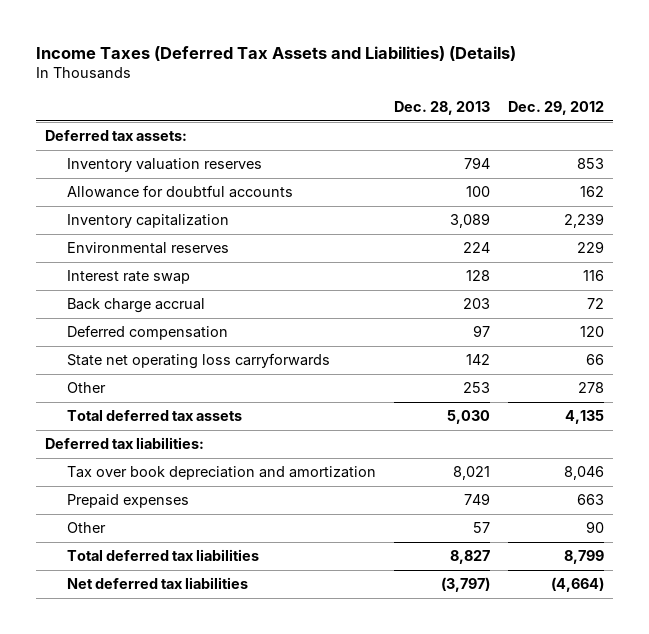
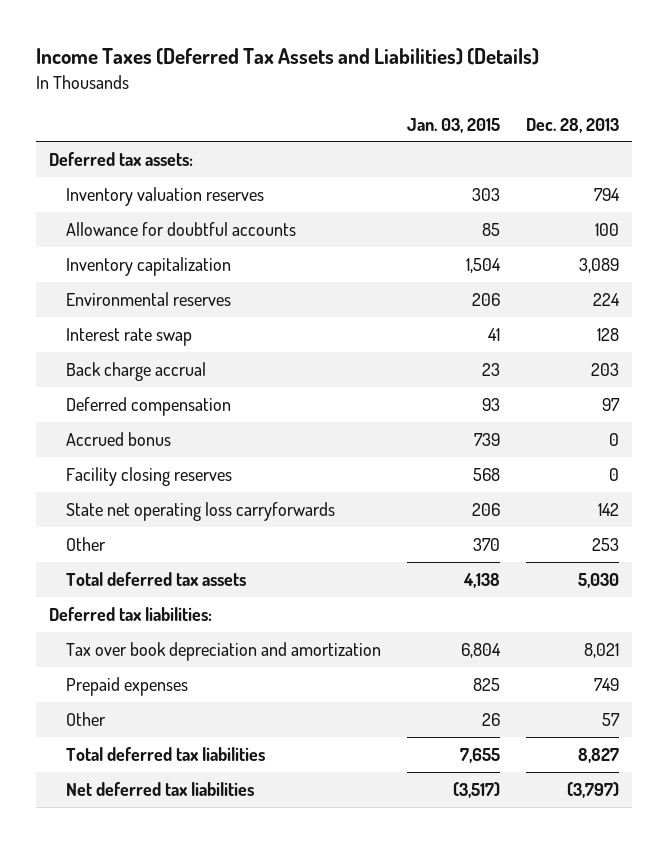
- | Dec. 28, 2013 | Dec. 29, 2012
+ | Jan. 03, 2015 | Dec. 28, 2013
+ Accrued bonus | 739 | 0
+ Facility closing reserves | 568 | 0

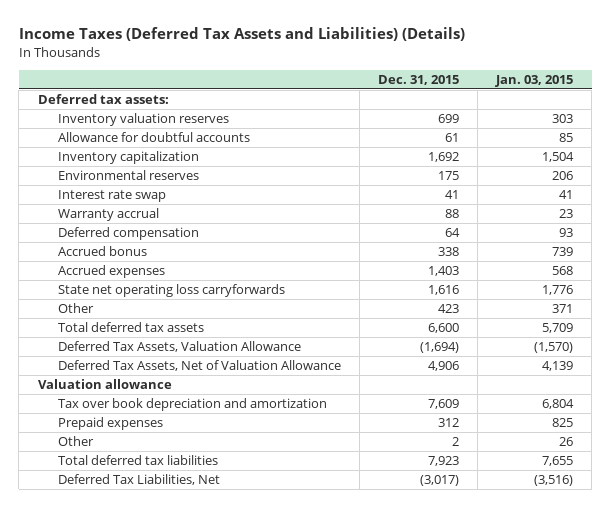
- | Jan. 03, 2015 | Dec. 28, 2013
+ | Dec. 31, 2015 | Jan. 03, 2015
- Back charge accrual | 23 | 203
+ Warranty accrual | 88 | 23
- Facility closing reserves | 568 | 0
- State net operating loss carryforwards | 206 | 142
- Other | 370 | 253
- Total deferred tax assets | 4,138 | 5,030
- Deferred tax liabilities:
+ Accrued expenses | 1,403 | 568
+ State net operating loss carryforwards | 1,616 | 1,776
+ Other | 423 | 371
+ Total deferred tax assets | 6,600 | 5,709
+ Deferred Tax Assets, Valuation Allowance | (1,694) | (1,570)
+ Deferred Tax Assets, Net of Valuation Allowance | 4,906 | 4,139
+ Valuation allowance
- Net deferred tax liabilities | (3,517) | (3,797)
+ Deferred Tax Liabilities, Net | (3,017) | (3,516)

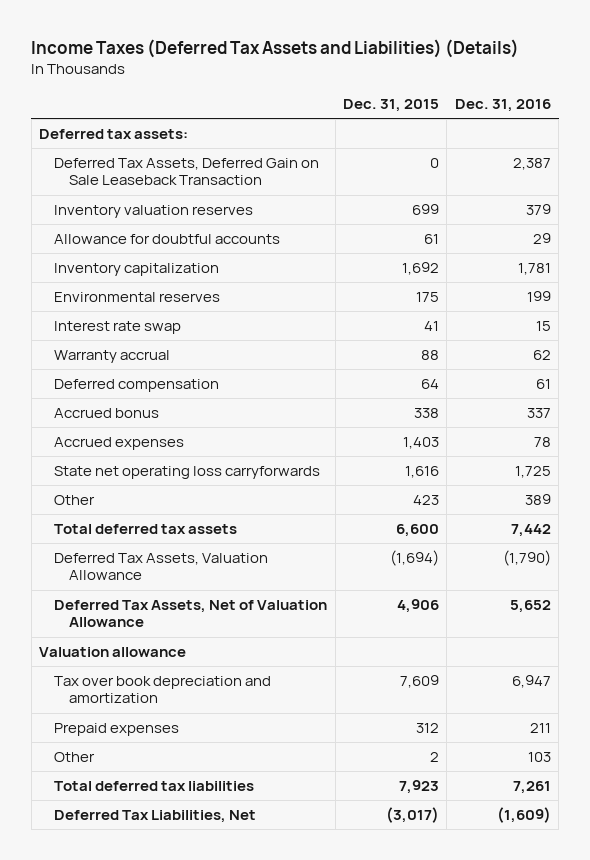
- | Dec. 31, 2015 | Jan. 03, 2015
+ | Dec. 31, 2015 | Dec. 31, 2016
+ Deferred Tax Assets, Deferred Gain on Sale Leaseback Transaction | 0 | 2,387

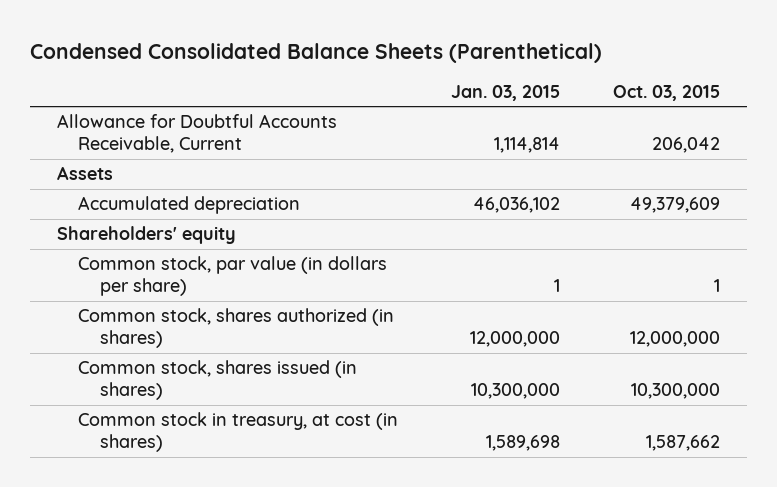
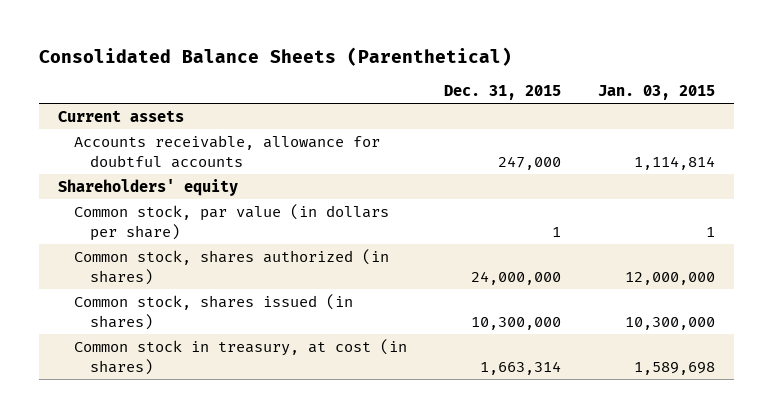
- Condensed Consolidated Balance Sheets (Parenthetical)
+ Consolidated Balance Sheets (Parenthetical)
- | Jan. 03, 2015 | Oct. 03, 2015
+ | Dec. 31, 2015 | Jan. 03, 2015
- Allowance for Doubtful Accounts Receivable, Current | 1,114,814 | 206,042
- Assets
- Accumulated depreciation | 46,036,102 | 49,379,609
+ Current assets
+ Accounts receivable, allowance for doubtful accounts | 247,000 | 1,114,814

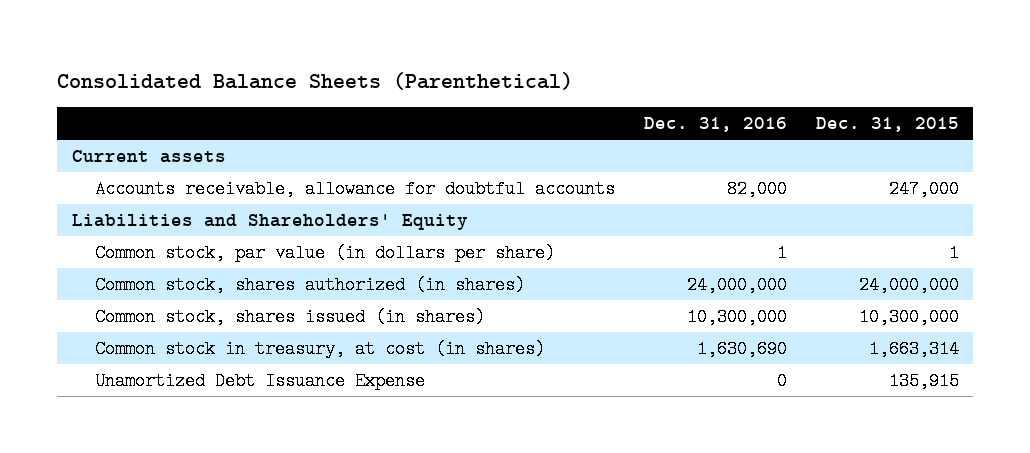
- | Dec. 31, 2015 | Jan. 03, 2015
+ | Dec. 31, 2016 | Dec. 31, 2015
- Shareholders' equity
+ Liabilities and Shareholders' Equity
+ Unamortized Debt Issuance Expense | 0 | 135,915

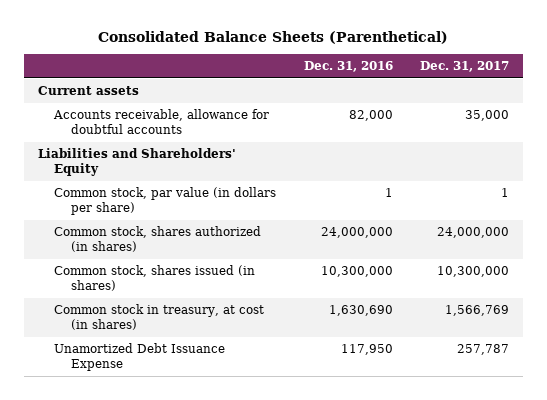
- | Dec. 31, 2016 | Dec. 31, 2015
+ | Dec. 31, 2016 | Dec. 31, 2017
- Unamortized Debt Issuance Expense | 0 | 135,915
+ Unamortized Debt Issuance Expense | 117,950 | 257,787

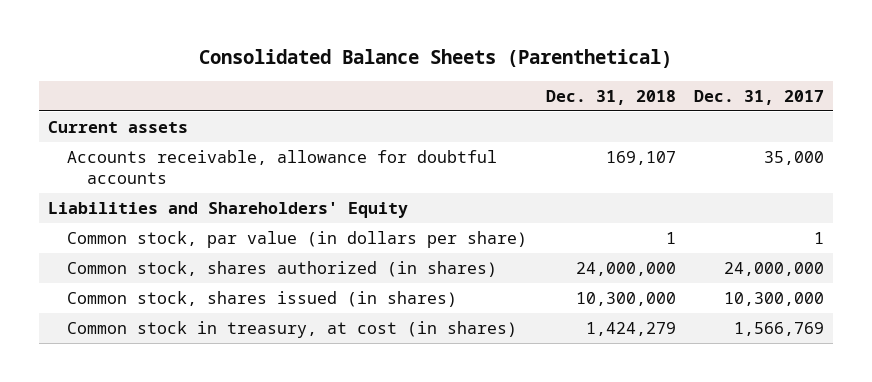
- | Dec. 31, 2016 | Dec. 31, 2017
+ | Dec. 31, 2018 | Dec. 31, 2017
- Unamortized Debt Issuance Expense | 117,950 | 257,787

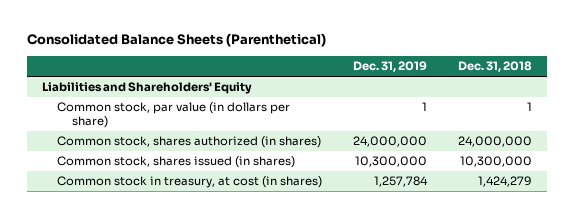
- | Dec. 31, 2018 | Dec. 31, 2017
+ | Dec. 31, 2019 | Dec. 31, 2018
- Current assets
- Accounts receivable, allowance for doubtful accounts | 169,107 | 35,000

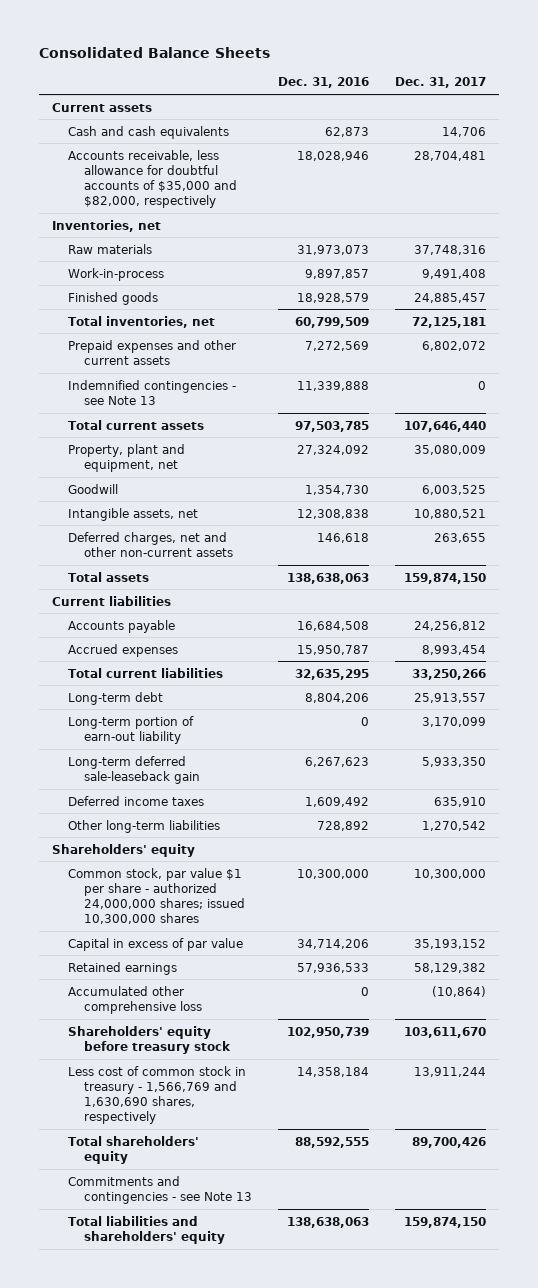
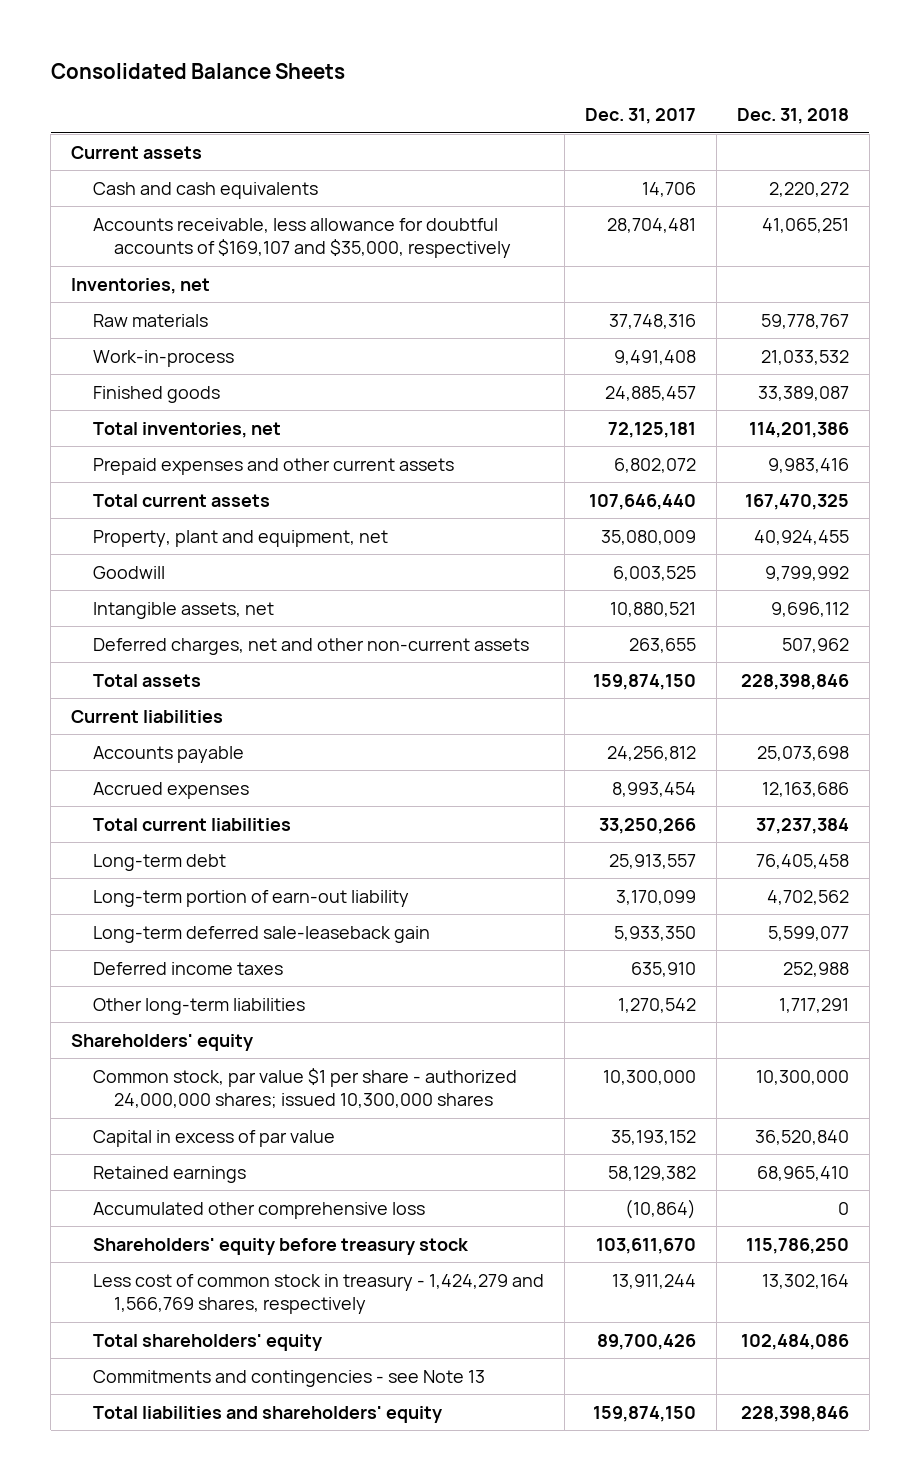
- | Dec. 31, 2016 | Dec. 31, 2017
+ | Dec. 31, 2017 | Dec. 31, 2018
- Accounts receivable, less allowance for doubtful accounts of $35,000 and $82,000, respectively | 18,028,946 | 28,704,481
+ Accounts receivable, less allowance for doubtful accounts of $169,107 and $35,000, respectively | 28,704,481 | 41,065,251
- Indemnified contingencies - see Note 13 | 11,339,888 | 0
- Less cost of common stock in treasury - 1,566,769 and 1,630,690 shares, respectively | 14,358,184 | 13,911,244
+ Less cost of common stock in treasury - 1,424,279 and 1,566,769 shares, respectively | 13,911,244 | 13,302,164

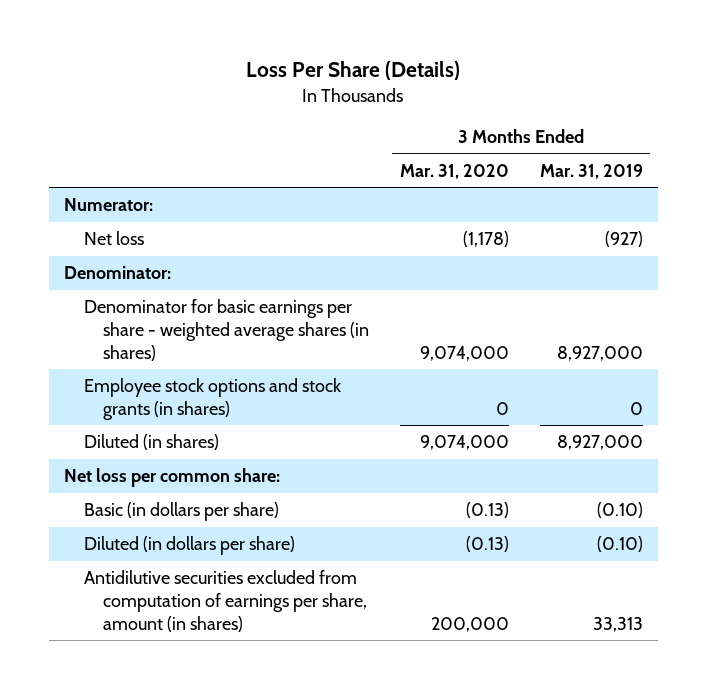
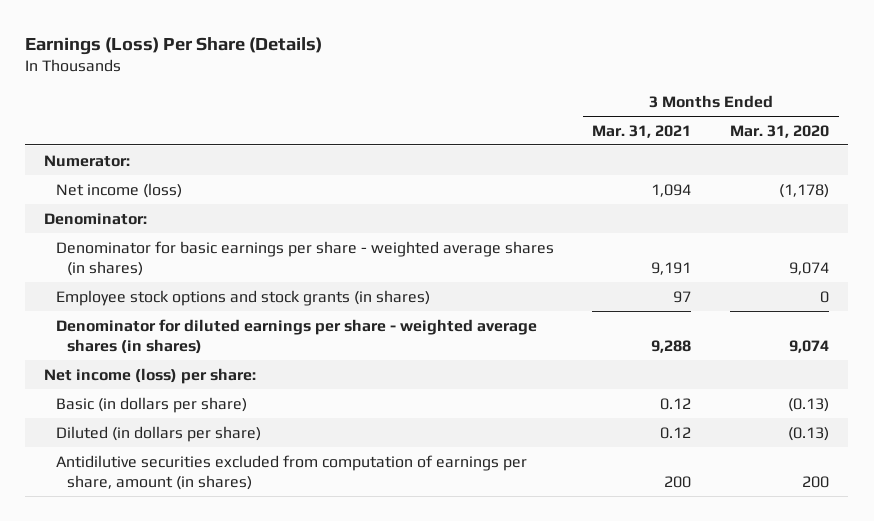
- Loss Per Share (Details)
+ Earnings (Loss) Per Share (Details)
- | 3 Months Ended Mar. 31, 2020 | 3 Months Ended Mar. 31, 2019
+ | 3 Months Ended Mar. 31, 2021 | 3 Months Ended Mar. 31, 2020
- Net loss | (1,178) | (927)
+ Net income (loss) | 1,094 | (1,178)
- Denominator for basic earnings per share - weighted average shares (in shares) | 9,074,000 | 8,927,000
+ Denominator for basic earnings per share - weighted average shares (in shares) | 9,191 | 9,074
- Diluted (in shares) | 9,074,000 | 8,927,000
- Net loss per common share:
+ Denominator for diluted earnings per share - weighted average shares (in shares) | 9,288 | 9,074
+ Net income (loss) per share:
- Antidilutive securities excluded from computation of earnings per share, amount (in shares) | 200,000 | 33,313
+ Antidilutive securities excluded from computation of earnings per share, amount (in shares) | 200 | 200

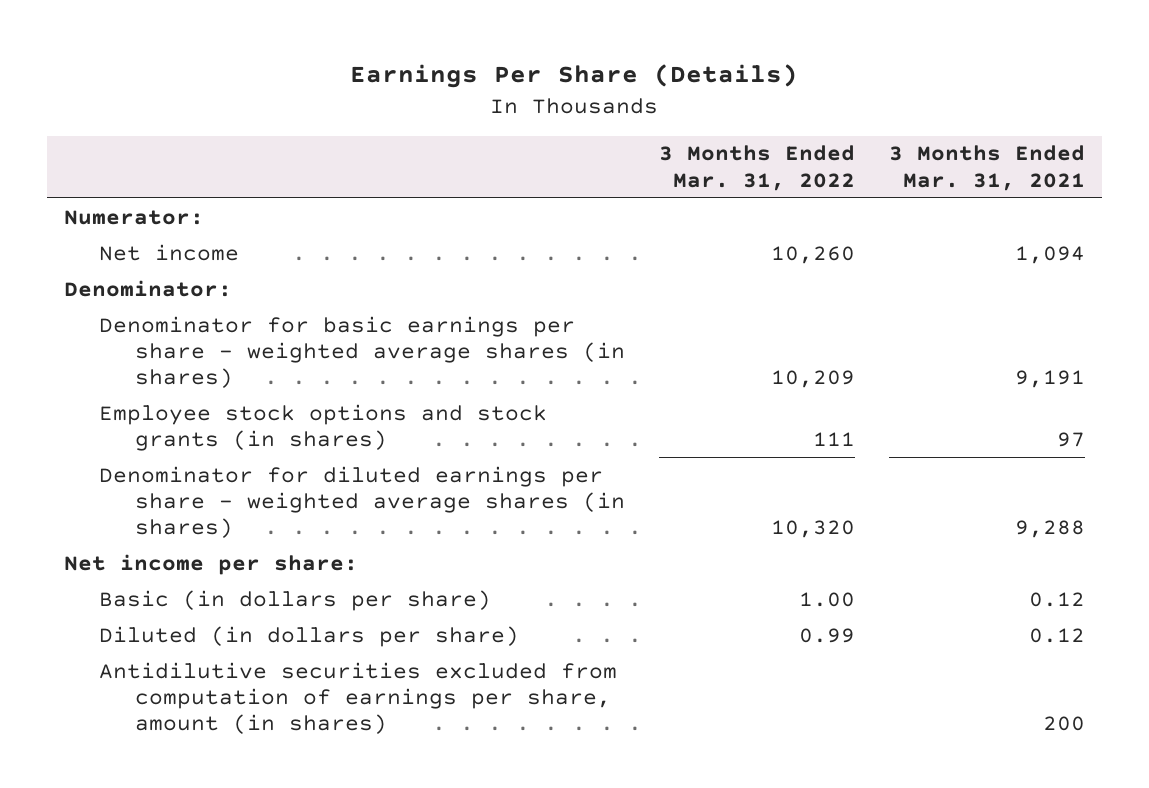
- Earnings (Loss) Per Share (Details)
+ Earnings Per Share (Details)
- | 3 Months Ended Mar. 31, 2021 | 3 Months Ended Mar. 31, 2020
+ | 3 Months Ended Mar. 31, 2022 | 3 Months Ended Mar. 31, 2021
- Net income (loss) | 1,094 | (1,178)
+ Net income | 10,260 | 1,094
- Net income (loss) per share:
+ Net income per share:

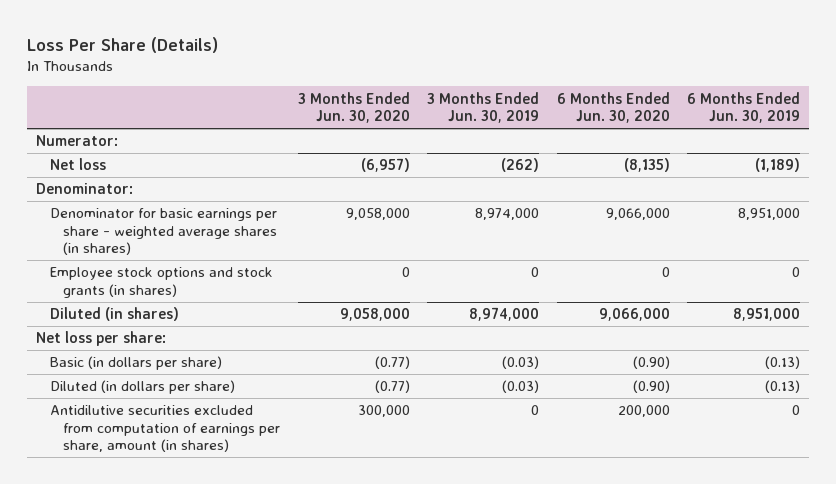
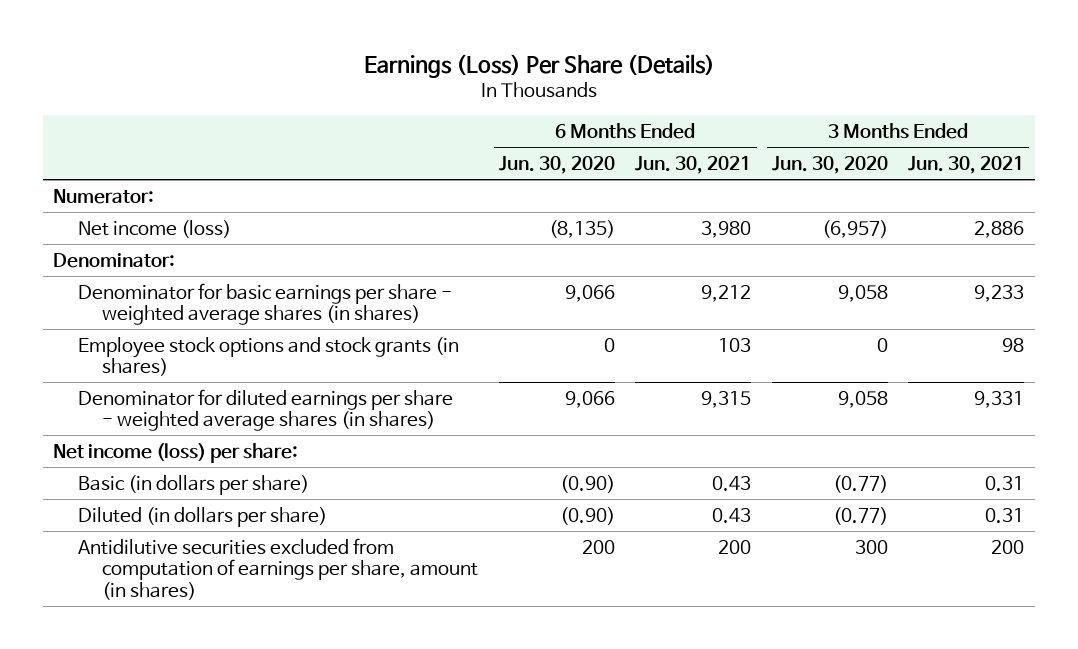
- Loss Per Share (Details)
+ Earnings (Loss) Per Share (Details)
- | 3 Months Ended Jun. 30, 2020 | 3 Months Ended Jun. 30, 2019 | 6 Months Ended Jun. 30, 2020 | 6 Months Ended Jun. 30, 2019
+ | 6 Months Ended Jun. 30, 2020 | 6 Months Ended Jun. 30, 2021 | 3 Months Ended Jun. 30, 2020 | 3 Months Ended Jun. 30, 2021
- Net loss | (6,957) | (262) | (8,135) | (1,189)
+ Net income (loss) | (8,135) | 3,980 | (6,957) | 2,886
- Denominator for basic earnings per share - weighted average shares (in shares) | 9,058,000 | 8,974,000 | 9,066,000 | 8,951,000
+ Denominator for basic earnings per share - weighted average shares (in shares) | 9,066 | 9,212 | 9,058 | 9,233
- Diluted (in shares) | 9,058,000 | 8,974,000 | 9,066,000 | 8,951,000
- Net loss per share:
+ Denominator for diluted earnings per share - weighted average shares (in shares) | 9,066 | 9,315 | 9,058 | 9,331
+ Net income (loss) per share:
- Antidilutive securities excluded from computation of earnings per share, amount (in shares) | 300,000 | 0 | 200,000 | 0
+ Antidilutive securities excluded from computation of earnings per share, amount (in shares) | 200 | 200 | 300 | 200

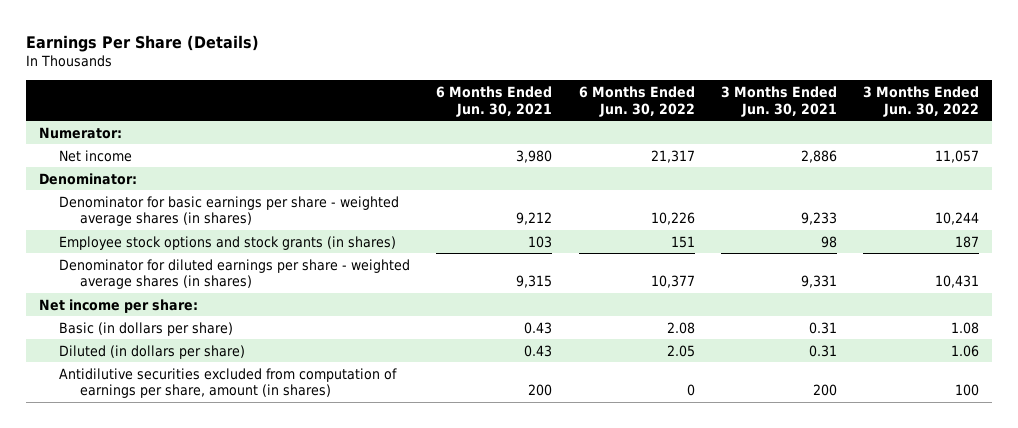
- Earnings (Loss) Per Share (Details)
+ Earnings Per Share (Details)
- | 6 Months Ended Jun. 30, 2020 | 6 Months Ended Jun. 30, 2021 | 3 Months Ended Jun. 30, 2020 | 3 Months Ended Jun. 30, 2021
+ | 6 Months Ended Jun. 30, 2021 | 6 Months Ended Jun. 30, 2022 | 3 Months Ended Jun. 30, 2021 | 3 Months Ended Jun. 30, 2022
- Net income (loss) | (8,135) | 3,980 | (6,957) | 2,886
+ Net income | 3,980 | 21,317 | 2,886 | 11,057
- Net income (loss) per share:
+ Net income per share:

